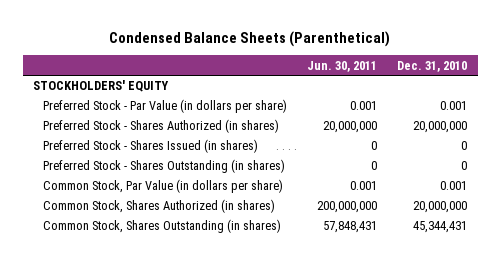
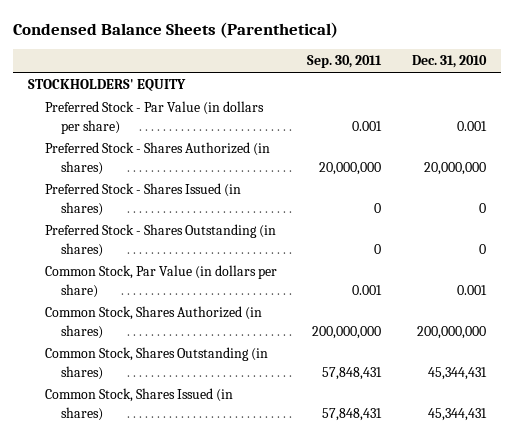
- | Jun. 30, 2011 | Dec. 31, 2010
+ | Sep. 30, 2011 | Dec. 31, 2010
- Common Stock, Shares Authorized (in shares) | 200,000,000 | 20,000,000
+ Common Stock, Shares Authorized (in shares) | 200,000,000 | 200,000,000
+ Common Stock, Shares Issued (in shares) | 57,848,431 | 45,344,431

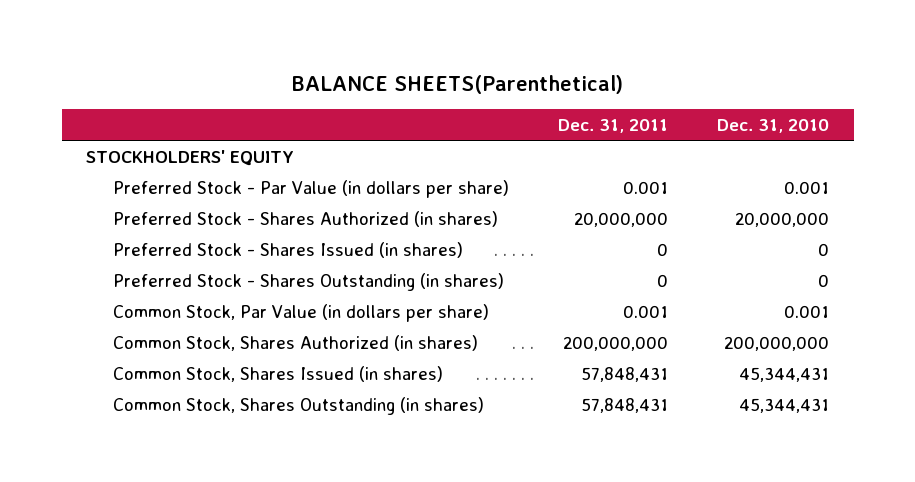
- Condensed Balance Sheets (Parenthetical)
+ BALANCE SHEETS(Parenthetical)
- | Sep. 30, 2011 | Dec. 31, 2010
+ | Dec. 31, 2011 | Dec. 31, 2010
moved down: Common Stock, Shares Outstanding (in shares) | 57,848,431 | 45,344,431

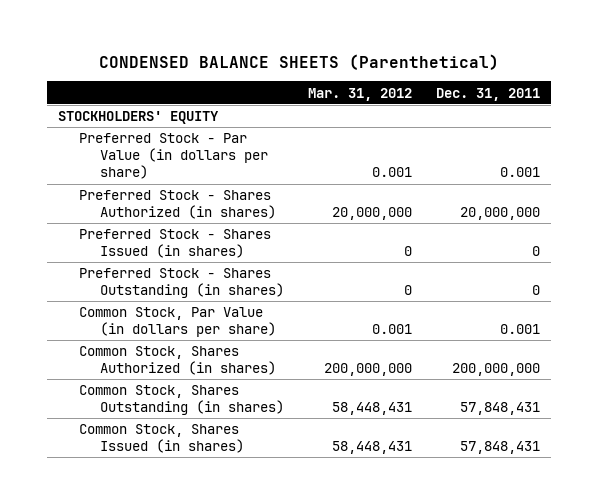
- BALANCE SHEETS(Parenthetical)
+ CONDENSED BALANCE SHEETS (Parenthetical)
- | Dec. 31, 2011 | Dec. 31, 2010
+ | Mar. 31, 2012 | Dec. 31, 2011
moved down: Common Stock, Shares Issued (in shares) | 58,448,431 | 57,848,431

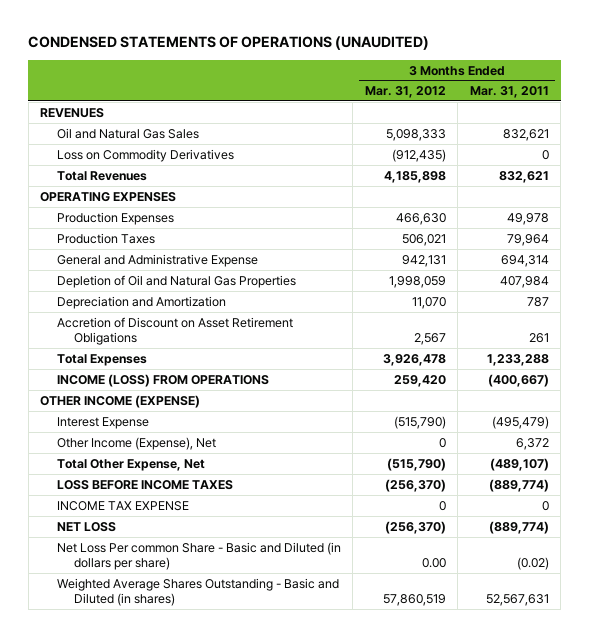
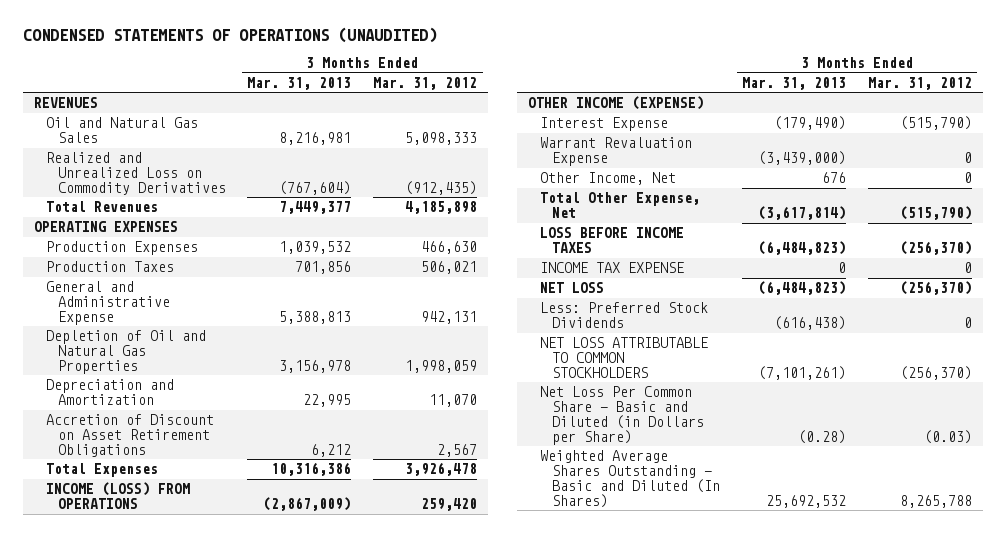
- | 3 Months Ended Mar. 31, 2012 | 3 Months Ended Mar. 31, 2011
+ | 3 Months Ended Mar. 31, 2013 | 3 Months Ended Mar. 31, 2012
- Loss on Commodity Derivatives | (912,435) | 0
+ Realized and Unrealized Loss on Commodity Derivatives | (767,604) | (912,435)
- Other Income (Expense), Net | 0 | 6,372
+ Warrant Revaluation Expense | (3,439,000) | 0
+ Other Income, Net | 676 | 0
- Net Loss Per common Share - Basic and Diluted (in dollars per share) | 0.00 | (0.02)
- Weighted Average Shares Outstanding - Basic and Diluted (in shares) | 57,860,519 | 52,567,631
+ Less: Preferred Stock Dividends | (616,438) | 0
+ NET LOSS ATTRIBUTABLE TO COMMON STOCKHOLDERS | (7,101,261) | (256,370)
+ Net Loss Per Common Share - Basic and Diluted (in Dollars per Share) | (0.28) | (0.03)
+ Weighted Average Shares Outstanding - Basic and Diluted (In Shares) | 25,692,532 | 8,265,788

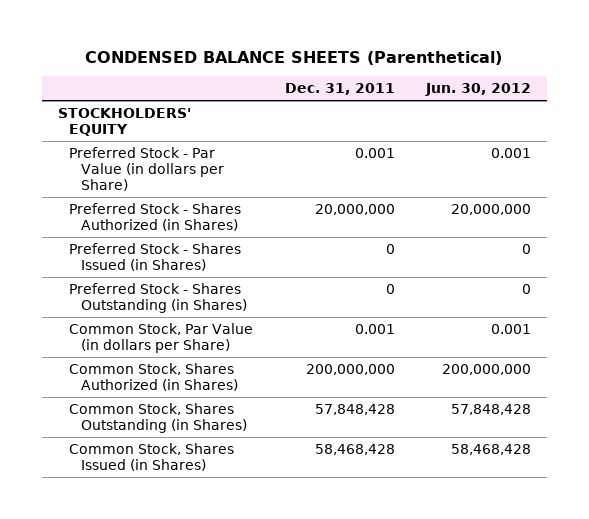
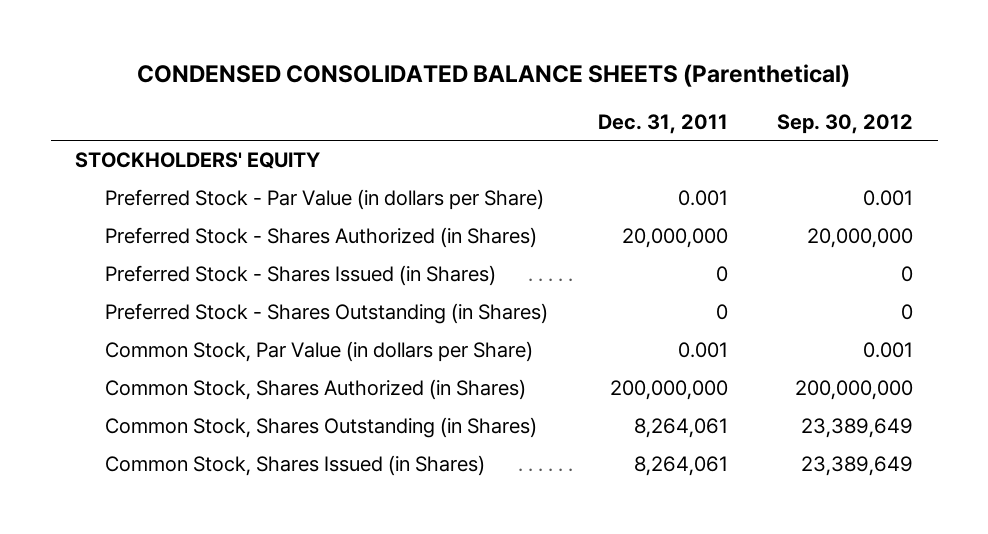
- CONDENSED BALANCE SHEETS (Parenthetical)
+ CONDENSED CONSOLIDATED BALANCE SHEETS (Parenthetical)
- | Dec. 31, 2011 | Jun. 30, 2012
+ | Dec. 31, 2011 | Sep. 30, 2012
- Common Stock, Shares Outstanding (in Shares) | 57,848,428 | 57,848,428
- Common Stock, Shares Issued (in Shares) | 58,468,428 | 58,468,428
+ Common Stock, Shares Outstanding (in Shares) | 8,264,061 | 23,389,649
+ Common Stock, Shares Issued (in Shares) | 8,264,061 | 23,389,649

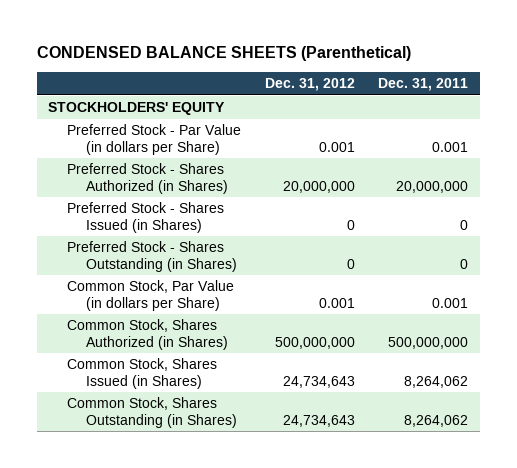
- CONDENSED CONSOLIDATED BALANCE SHEETS (Parenthetical)
+ CONDENSED BALANCE SHEETS (Parenthetical)
- | Dec. 31, 2011 | Sep. 30, 2012
+ | Dec. 31, 2012 | Dec. 31, 2011
- Common Stock, Shares Authorized (in Shares) | 200,000,000 | 200,000,000
- Common Stock, Shares Outstanding (in Shares) | 8,264,061 | 23,389,649
- Common Stock, Shares Issued (in Shares) | 8,264,061 | 23,389,649
+ Common Stock, Shares Authorized (in Shares) | 500,000,000 | 500,000,000
+ Common Stock, Shares Issued (in Shares) | 24,734,643 | 8,264,062
+ Common Stock, Shares Outstanding (in Shares) | 24,734,643 | 8,264,062

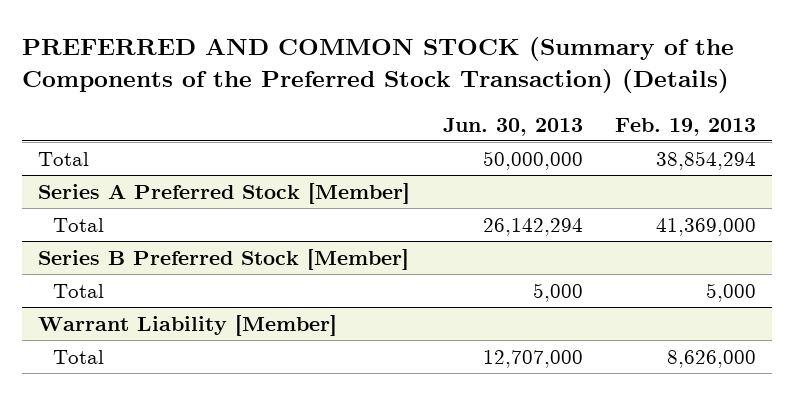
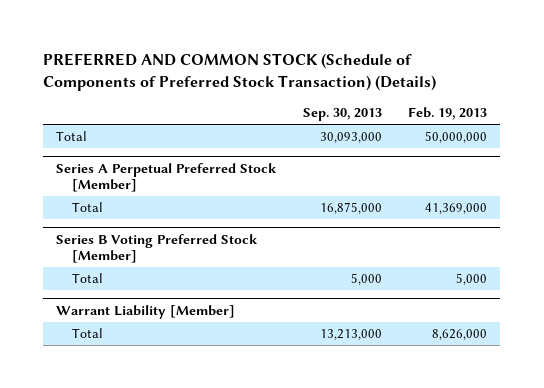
- PREFERRED AND COMMON STOCK (Summary of the Components of the Preferred Stock Transaction) (Details)
+ PREFERRED AND COMMON STOCK (Schedule of Components of Preferred Stock Transaction) (Details)
- | Jun. 30, 2013 | Feb. 19, 2013
+ | Sep. 30, 2013 | Feb. 19, 2013
- Total | 50,000,000 | 38,854,294
- Series A Preferred Stock [Member]
+ Total | 30,093,000 | 50,000,000
+ Series A Perpetual Preferred Stock [Member]
- Series B Preferred Stock [Member]
+ Series B Voting Preferred Stock [Member]

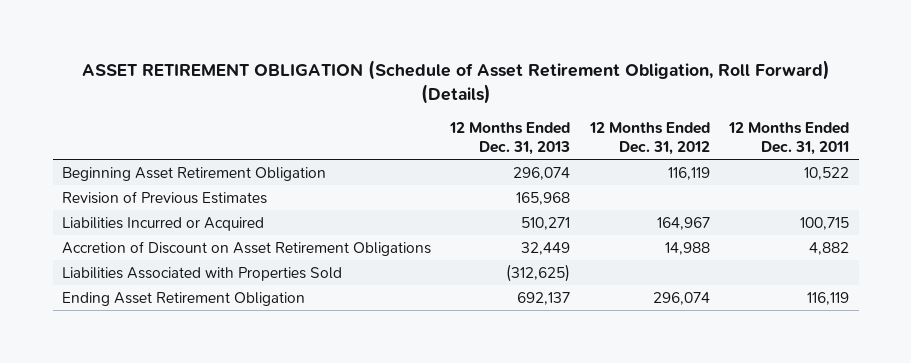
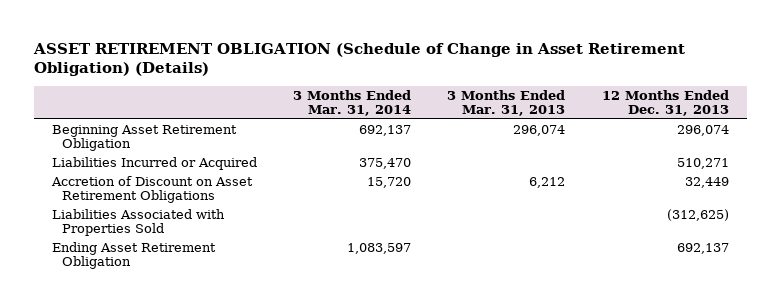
- ASSET RETIREMENT OBLIGATION (Schedule of Asset Retirement Obligation, Roll Forward) (Details)
+ ASSET RETIREMENT OBLIGATION (Schedule of Change in Asset Retirement Obligation) (Details)
- | 12 Months Ended Dec. 31, 2013 | 12 Months Ended Dec. 31, 2012 | 12 Months Ended Dec. 31, 2011
+ | 3 Months Ended Mar. 31, 2014 | 3 Months Ended Mar. 31, 2013 | 12 Months Ended Dec. 31, 2013
- Revision of Previous Estimates | 165,968 | |

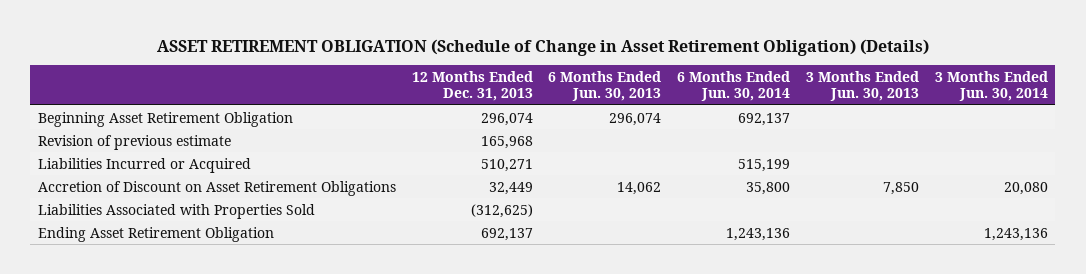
- | 3 Months Ended Mar. 31, 2014 | 3 Months Ended Mar. 31, 2013 | 12 Months Ended Dec. 31, 2013
+ | 12 Months Ended Dec. 31, 2013 | 6 Months Ended Jun. 30, 2013 | 6 Months Ended Jun. 30, 2014 | 3 Months Ended Jun. 30, 2013 | 3 Months Ended Jun. 30, 2014
+ Revision of previous estimate | 165,968 | | | |

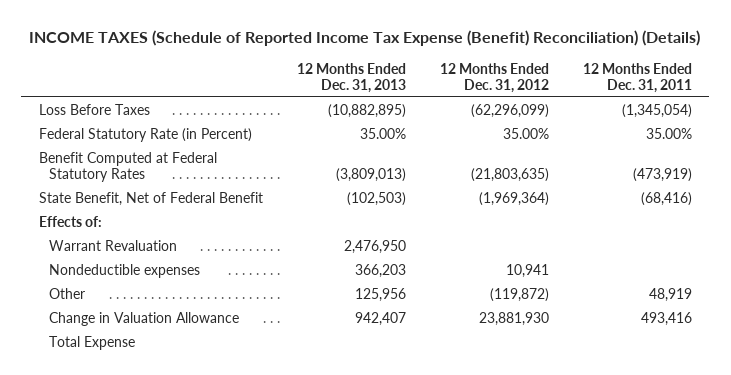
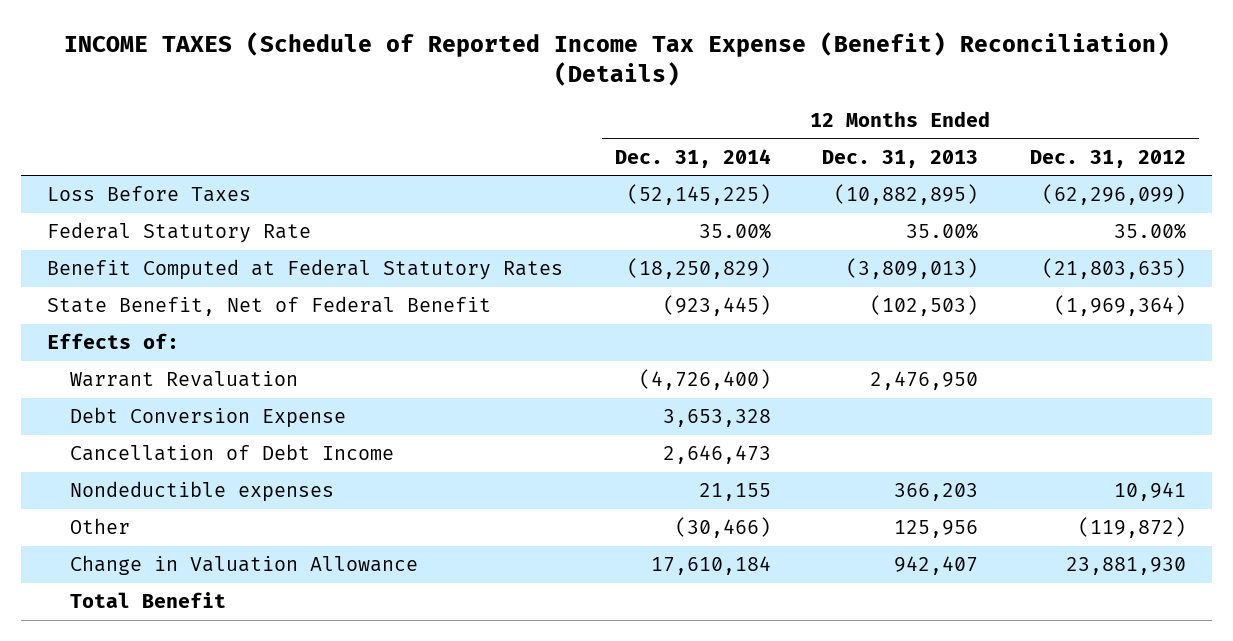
- | 12 Months Ended Dec. 31, 2013 | 12 Months Ended Dec. 31, 2012 | 12 Months Ended Dec. 31, 2011
+ | 12 Months Ended Dec. 31, 2014 | 12 Months Ended Dec. 31, 2013 | 12 Months Ended Dec. 31, 2012
- Federal Statutory Rate (in Percent) | 35.00% | 35.00% | 35.00%
+ Federal Statutory Rate | 35.00% | 35.00% | 35.00%
+ Debt Conversion Expense | 3,653,328 | |
+ Cancellation of Debt Income | 2,646,473 | |
- Total Expense
+ Total Benefit

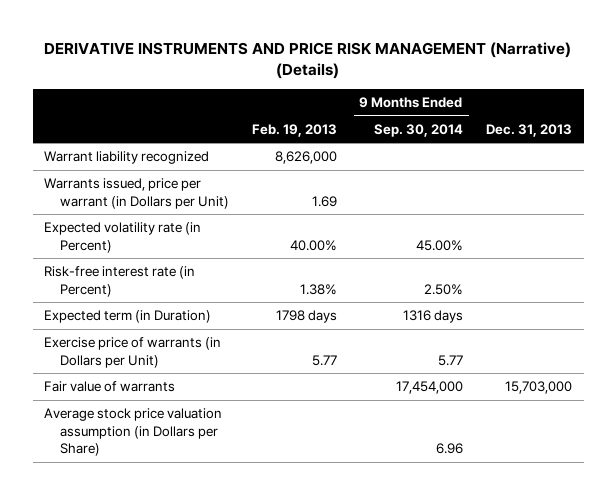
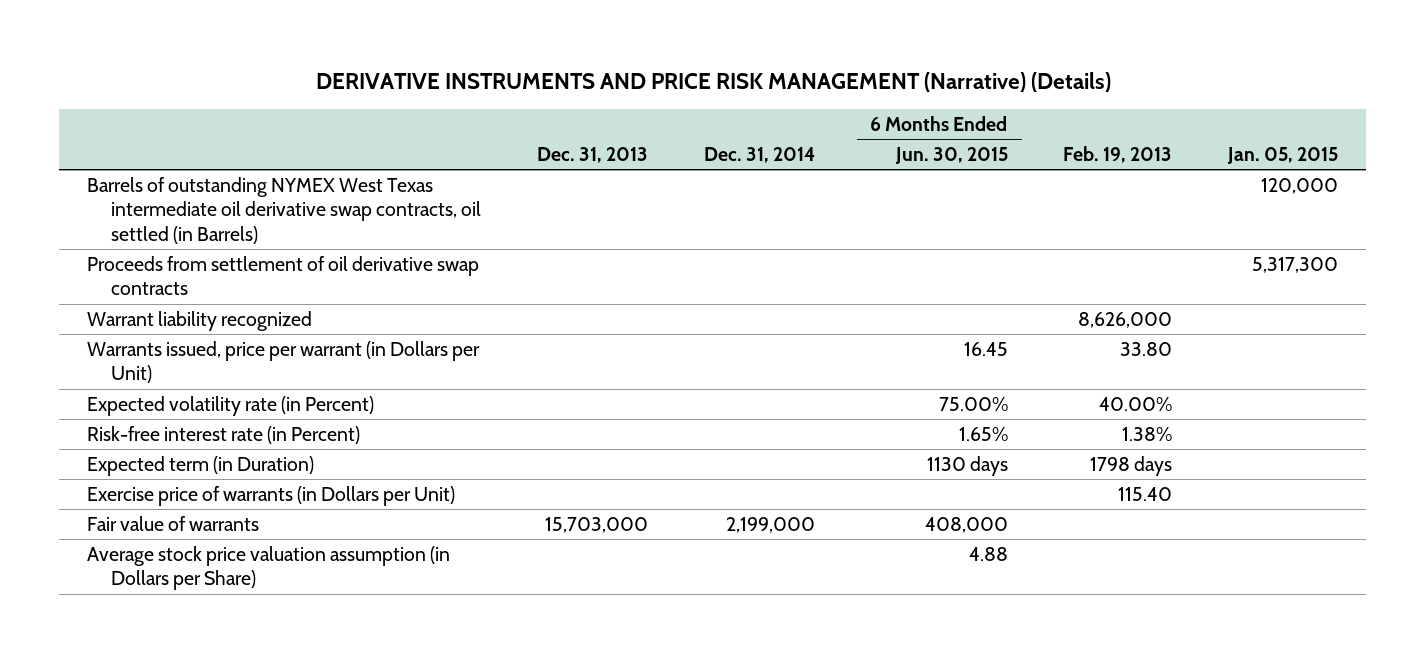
- | Feb. 19, 2013 | 9 Months Ended Sep. 30, 2014 | Dec. 31, 2013
+ | Dec. 31, 2013 | Dec. 31, 2014 | 6 Months Ended Jun. 30, 2015 | Feb. 19, 2013 | Jan. 05, 2015
+ Barrels of outstanding NYMEX West Texas intermediate oil derivative swap contracts, oil settled (in Barrels) | | | | | 120,000
+ Proceeds from settlement of oil derivative swap contracts | | | | | 5,317,300
- Warrants issued, price per warrant (in Dollars per Unit) | 1.69 | |
+ Warrants issued, price per warrant (in Dollars per Unit) | | | 16.45 | 33.80 |
- Exercise price of warrants (in Dollars per Unit) | 5.77 | 5.77 |
+ Exercise price of warrants (in Dollars per Unit) | | | | 115.40 |

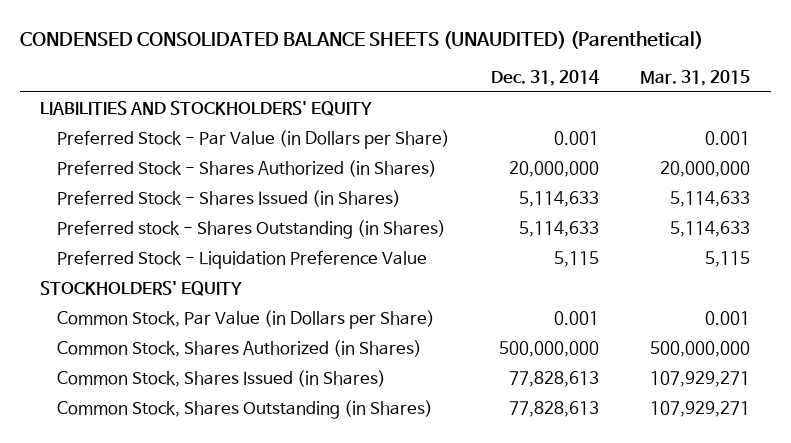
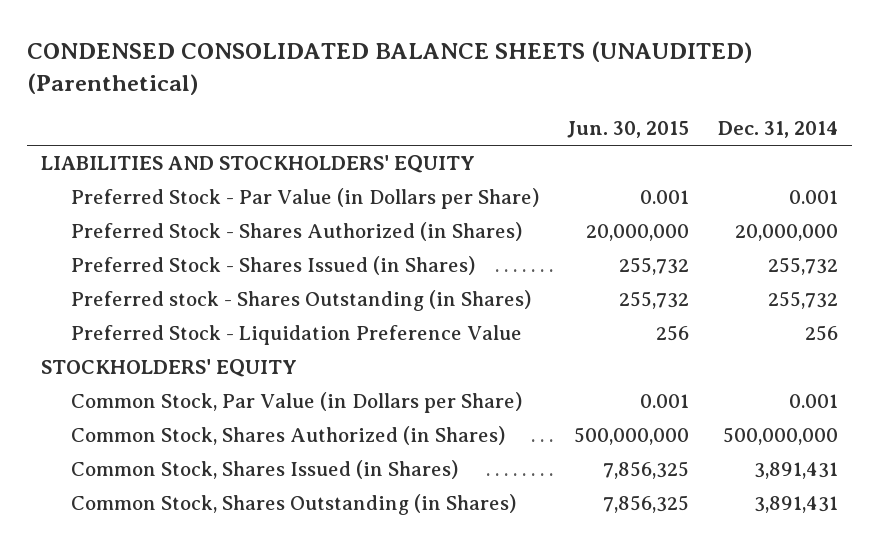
- | Dec. 31, 2014 | Mar. 31, 2015
+ | Jun. 30, 2015 | Dec. 31, 2014
- Preferred Stock - Shares Issued (in Shares) | 5,114,633 | 5,114,633
- Preferred stock - Shares Outstanding (in Shares) | 5,114,633 | 5,114,633
- Preferred Stock - Liquidation Preference Value | 5,115 | 5,115
+ Preferred Stock - Shares Issued (in Shares) | 255,732 | 255,732
+ Preferred stock - Shares Outstanding (in Shares) | 255,732 | 255,732
+ Preferred Stock - Liquidation Preference Value | 256 | 256
- Common Stock, Shares Issued (in Shares) | 77,828,613 | 107,929,271
- Common Stock, Shares Outstanding (in Shares) | 77,828,613 | 107,929,271
+ Common Stock, Shares Issued (in Shares) | 7,856,325 | 3,891,431
+ Common Stock, Shares Outstanding (in Shares) | 7,856,325 | 3,891,431

